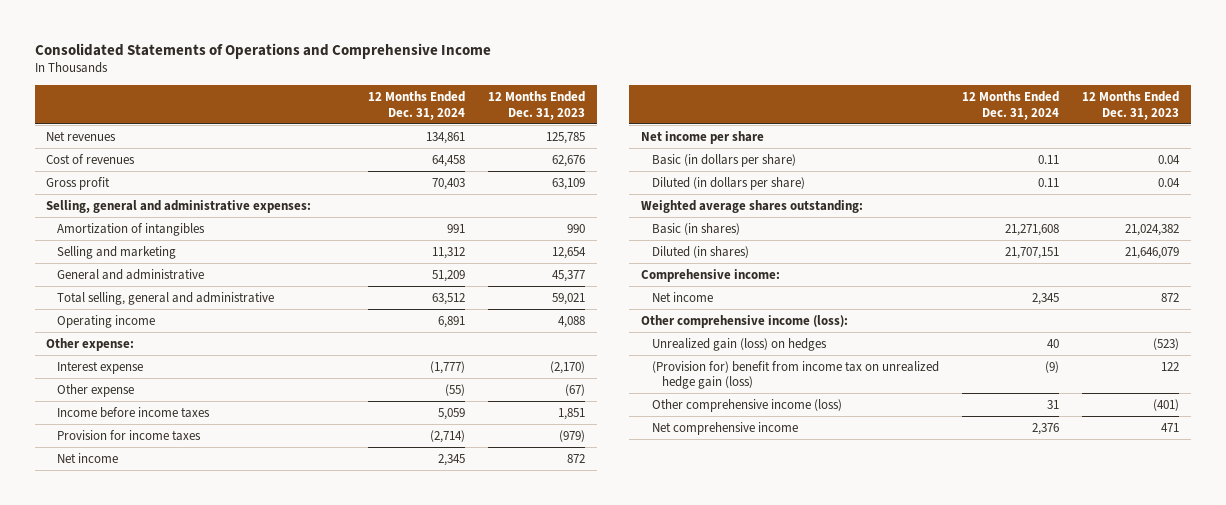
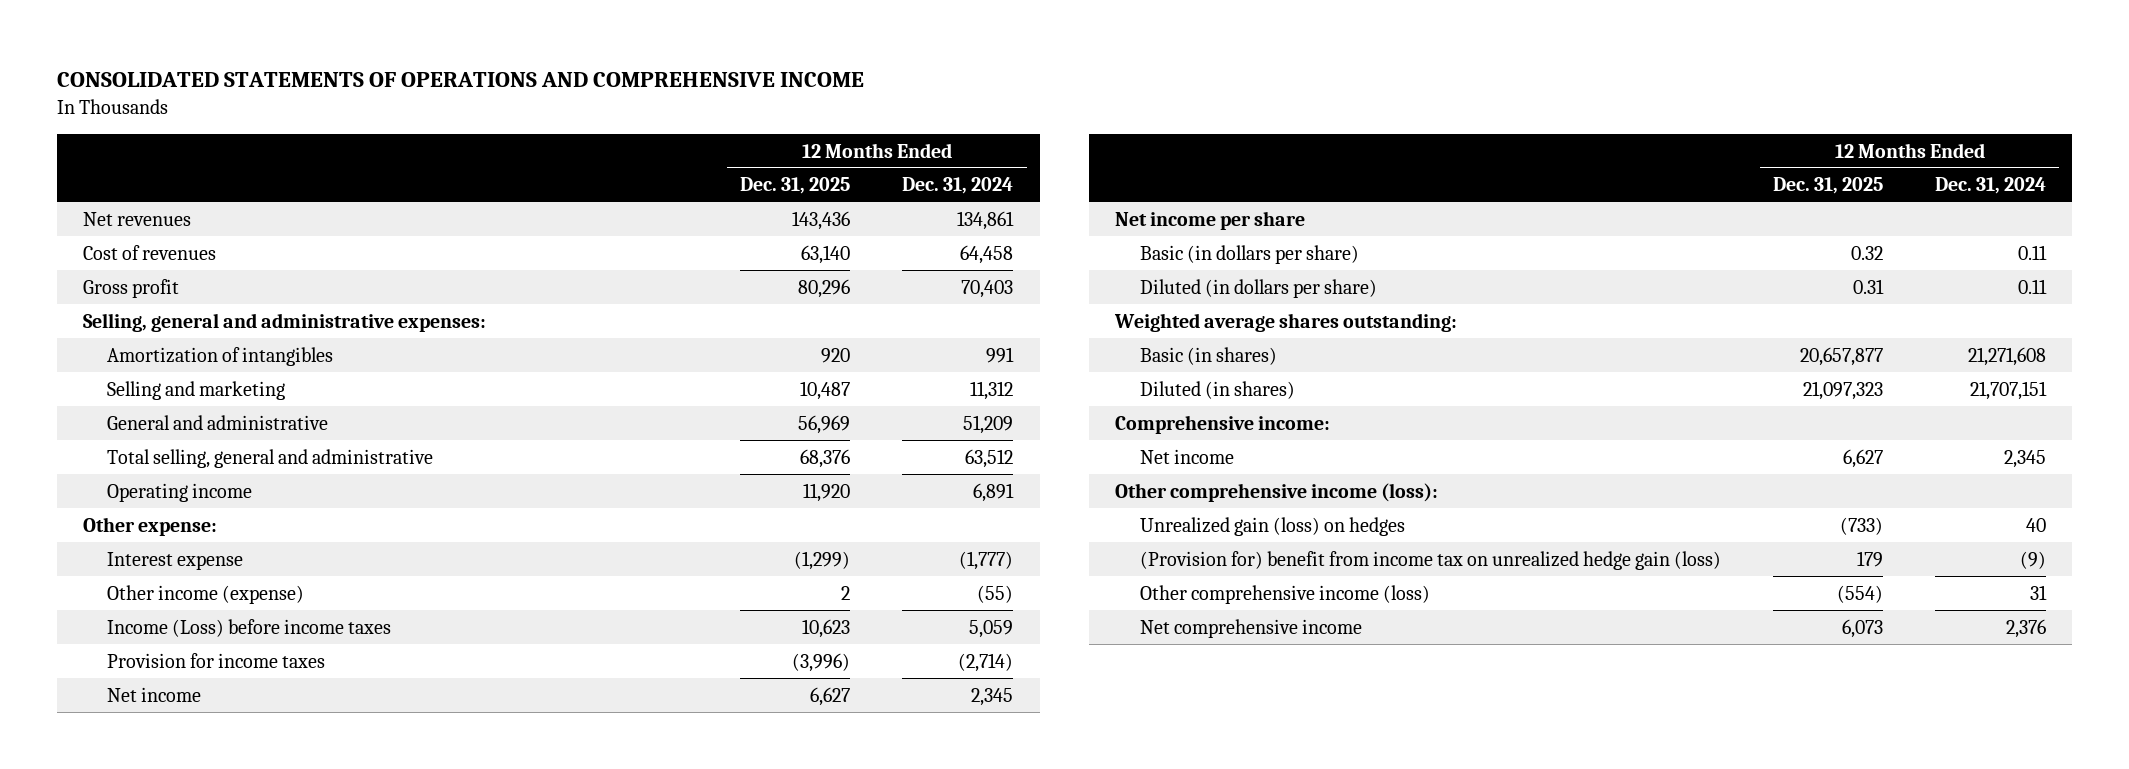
- Consolidated Statements of Operations and Comprehensive Income
+ CONSOLIDATED STATEMENTS OF OPERATIONS AND COMPREHENSIVE INCOME
- | 12 Months Ended Dec. 31, 2024 | 12 Months Ended Dec. 31, 2023
+ | 12 Months Ended Dec. 31, 2025 | 12 Months Ended Dec. 31, 2024
- Other expense | (55) | (67)
- Income before income taxes | 5,059 | 1,851
+ Other income (expense) | 2 | (55)
+ Income (Loss) before income taxes | 10,623 | 5,059

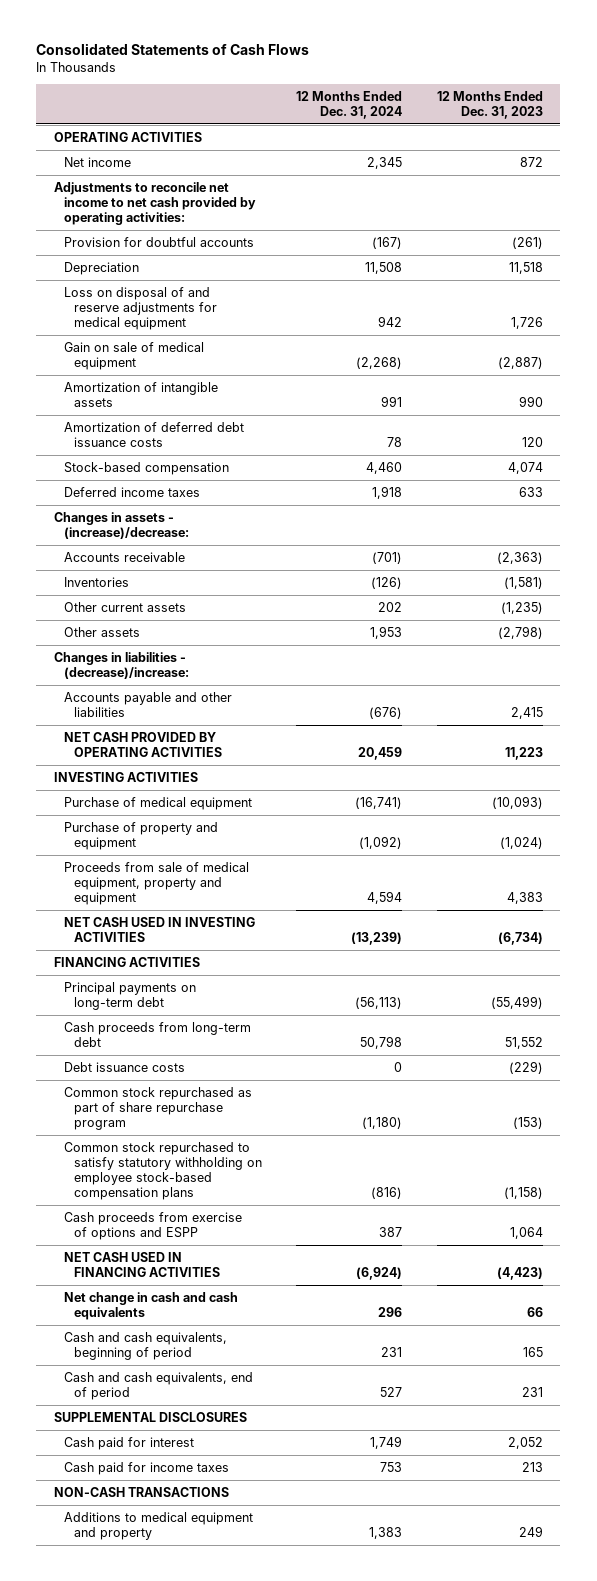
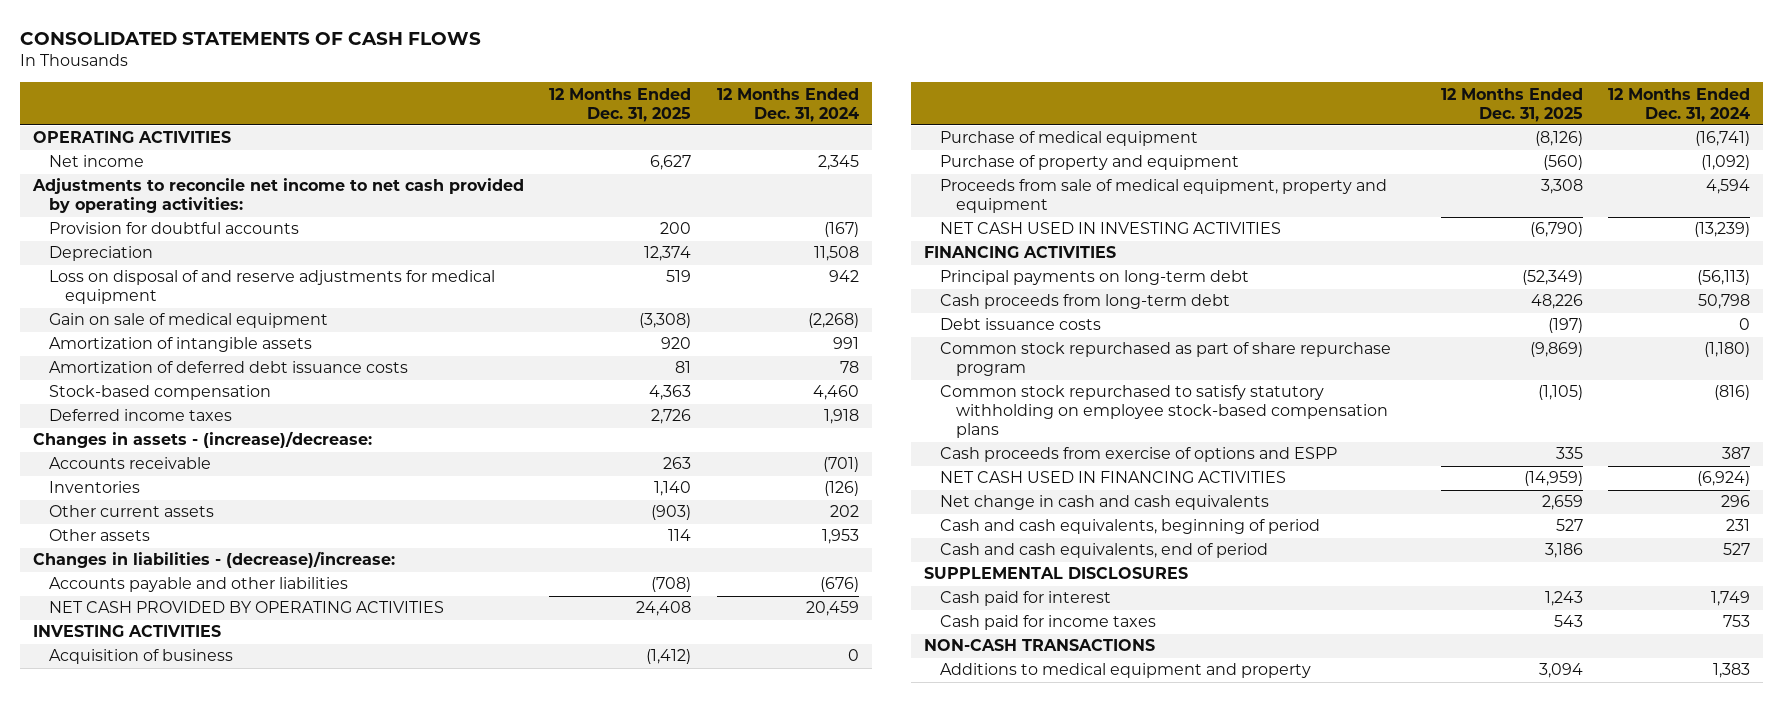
- Consolidated Statements of Cash Flows
+ CONSOLIDATED STATEMENTS OF CASH FLOWS
- | 12 Months Ended Dec. 31, 2024 | 12 Months Ended Dec. 31, 2023
+ | 12 Months Ended Dec. 31, 2025 | 12 Months Ended Dec. 31, 2024
+ Acquisition of business | (1,412) | 0

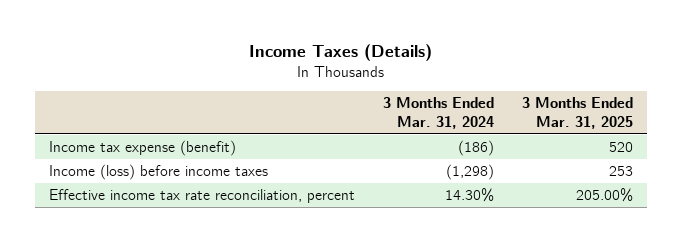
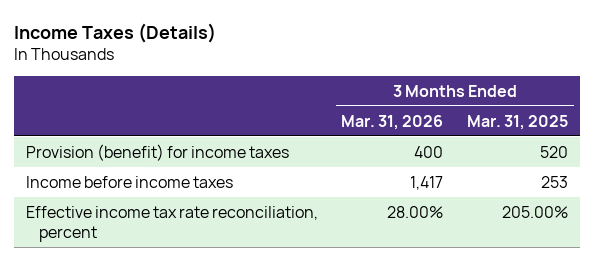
- | 3 Months Ended Mar. 31, 2024 | 3 Months Ended Mar. 31, 2025
+ | 3 Months Ended Mar. 31, 2026 | 3 Months Ended Mar. 31, 2025
- Income tax expense (benefit) | (186) | 520
- Income (loss) before income taxes | (1,298) | 253
+ Provision (benefit) for income taxes | 400 | 520
+ Income before income taxes | 1,417 | 253

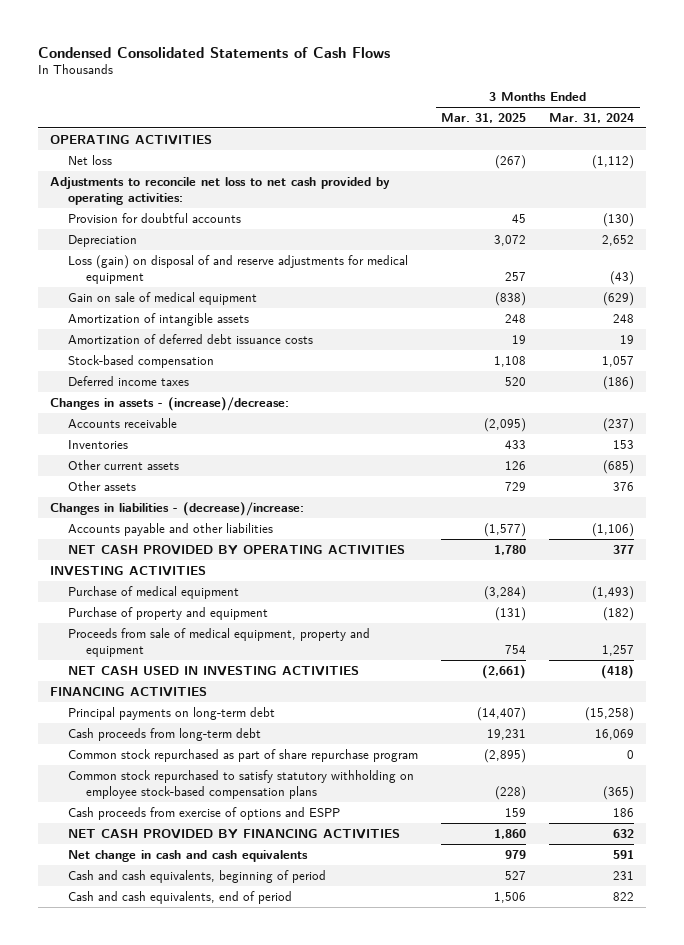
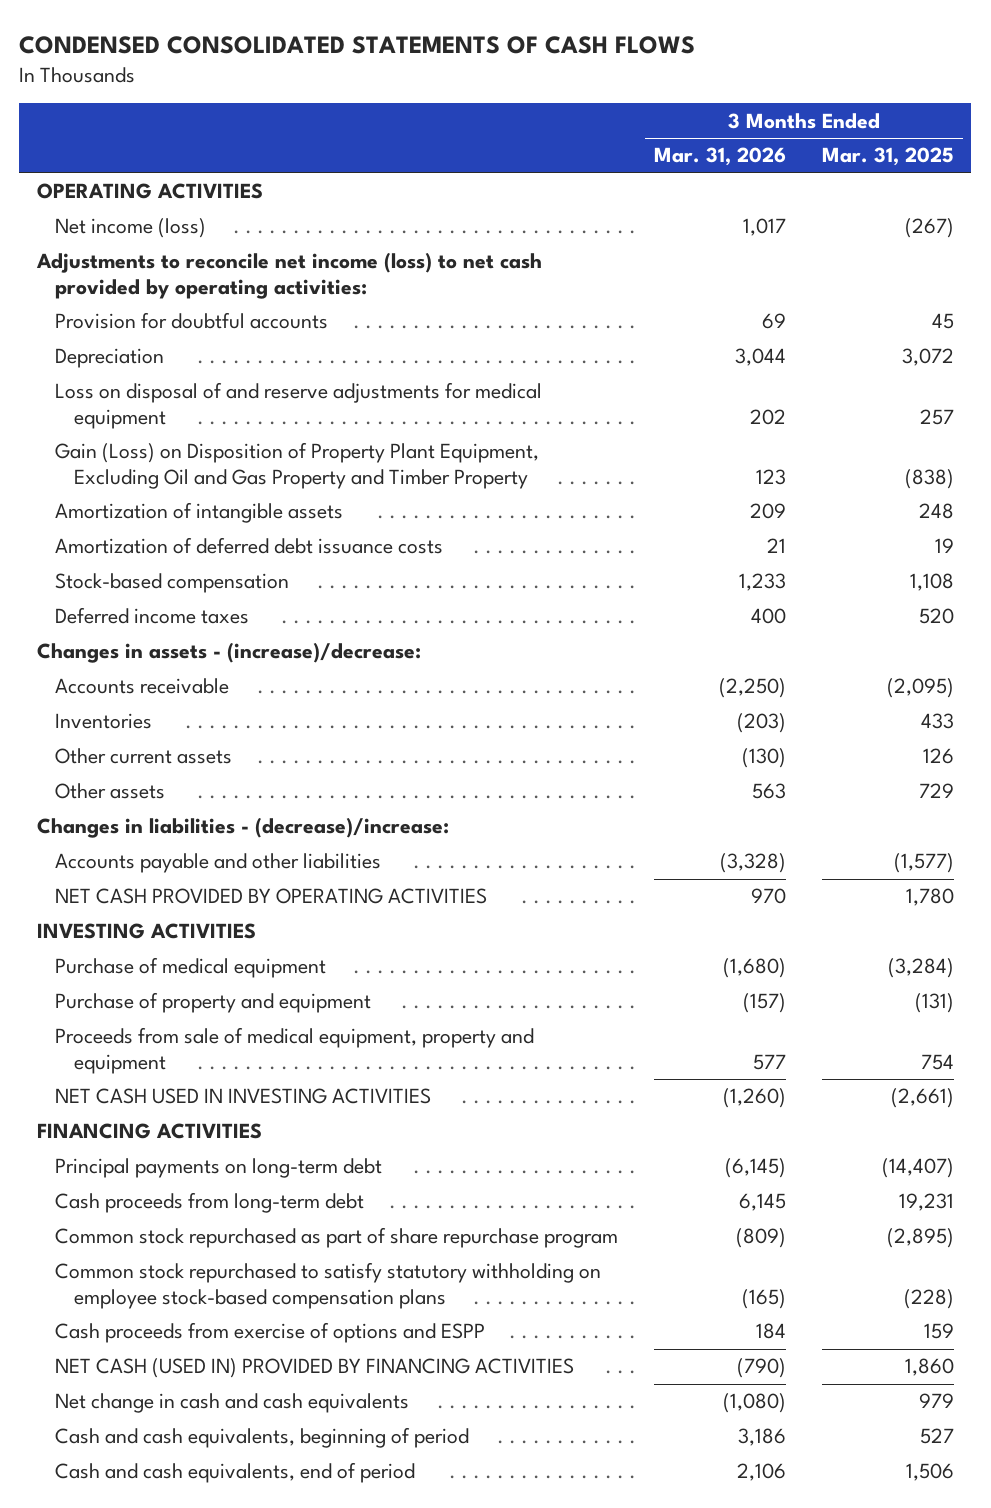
- Condensed Consolidated Statements of Cash Flows
+ CONDENSED CONSOLIDATED STATEMENTS OF CASH FLOWS
- | 3 Months Ended Mar. 31, 2025 | 3 Months Ended Mar. 31, 2024
+ | 3 Months Ended Mar. 31, 2026 | 3 Months Ended Mar. 31, 2025
- Net loss | (267) | (1,112)
- Adjustments to reconcile net loss to net cash provided by operating activities:
+ Net income (loss) | 1,017 | (267)
+ Adjustments to reconcile net income (loss) to net cash provided by operating activities:
- Loss (gain) on disposal of and reserve adjustments for medical equipment | 257 | (43)
- Gain on sale of medical equipment | (838) | (629)
+ Loss on disposal of and reserve adjustments for medical equipment | 202 | 257
+ Gain (Loss) on Disposition of Property Plant Equipment, Excluding Oil and Gas Property and Timber Property | 123 | (838)
- NET CASH PROVIDED BY FINANCING ACTIVITIES | 1,860 | 632
+ NET CASH (USED IN) PROVIDED BY FINANCING ACTIVITIES | (790) | 1,860

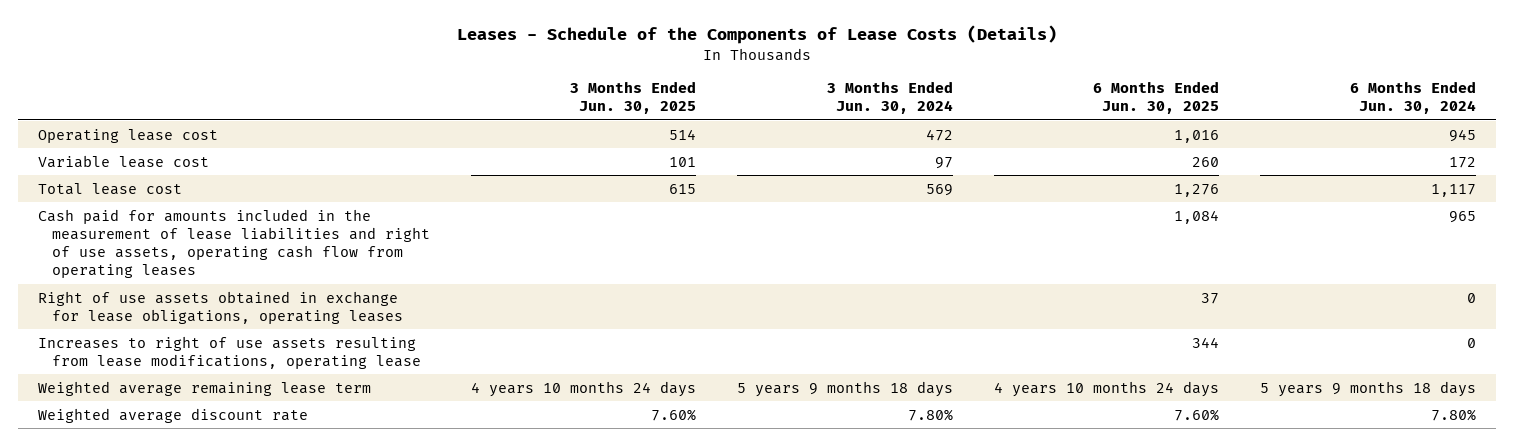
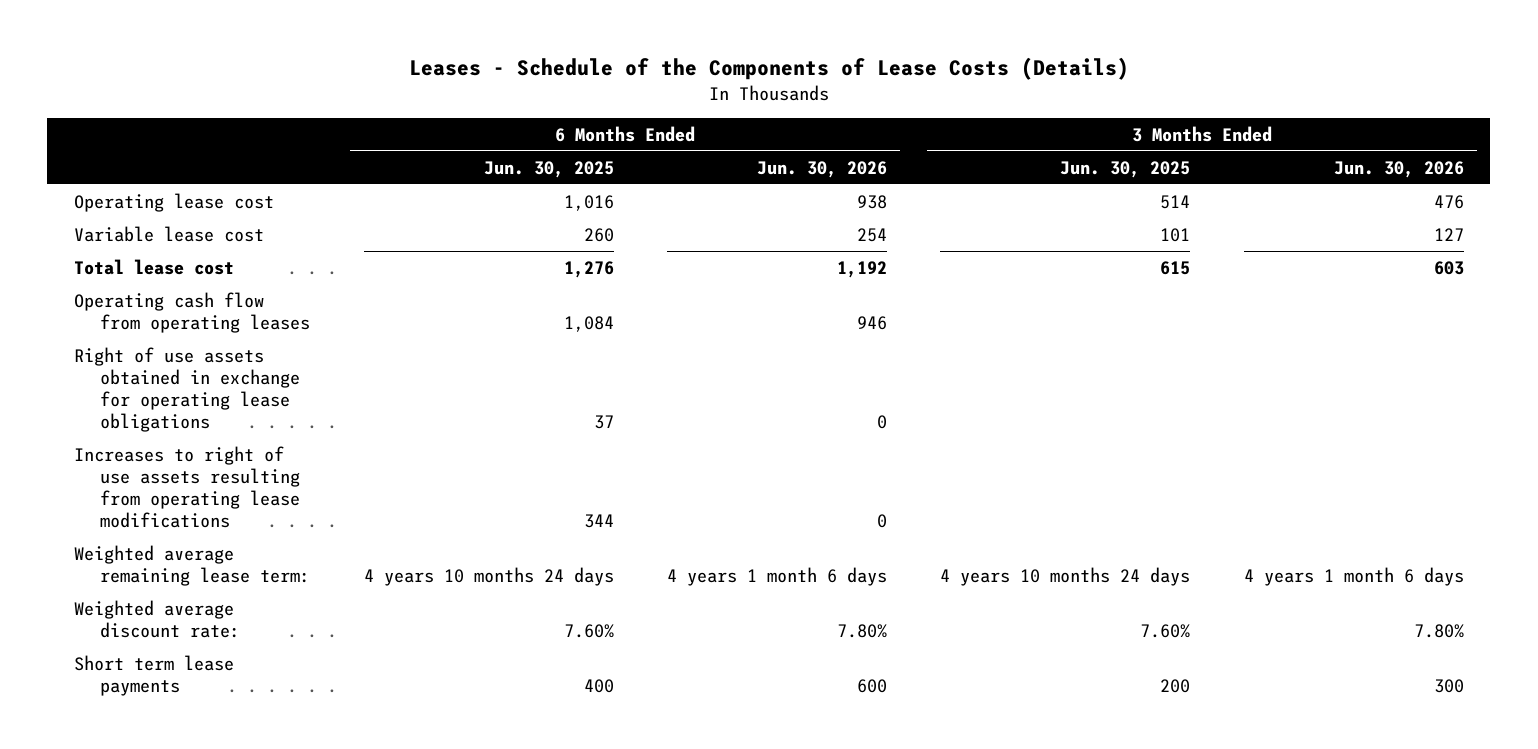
- | 3 Months Ended Jun. 30, 2025 | 3 Months Ended Jun. 30, 2024 | 6 Months Ended Jun. 30, 2025 | 6 Months Ended Jun. 30, 2024
+ | 6 Months Ended Jun. 30, 2025 | 6 Months Ended Jun. 30, 2026 | 3 Months Ended Jun. 30, 2025 | 3 Months Ended Jun. 30, 2026
- Cash paid for amounts included in the measurement of lease liabilities and right of use assets, operating cash flow from operating leases | | | 1,084 | 965
- Right of use assets obtained in exchange for lease obligations, operating leases | | | 37 | 0
- Increases to right of use assets resulting from lease modifications, operating lease | | | 344 | 0
- Weighted average remaining lease term | 4 years 10 months 24 days | 5 years 9 months 18 days | 4 years 10 months 24 days | 5 years 9 months 18 days
- Weighted average discount rate | 7.60% | 7.80% | 7.60% | 7.80%
+ Operating cash flow from operating leases | 1,084 | 946 | |
+ Right of use assets obtained in exchange for operating lease obligations | 37 | 0 | |
+ Increases to right of use assets resulting from operating lease modifications | 344 | 0 | |
+ Weighted average remaining lease term: | 4 years 10 months 24 days | 4 years 1 month 6 days | 4 years 10 months 24 days | 4 years 1 month 6 days
+ Weighted average discount rate: | 7.60% | 7.80% | 7.60% | 7.80%
+ Short term lease payments | 400 | 600 | 200 | 300

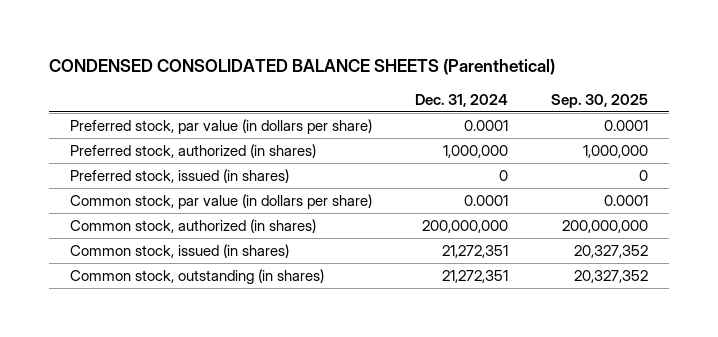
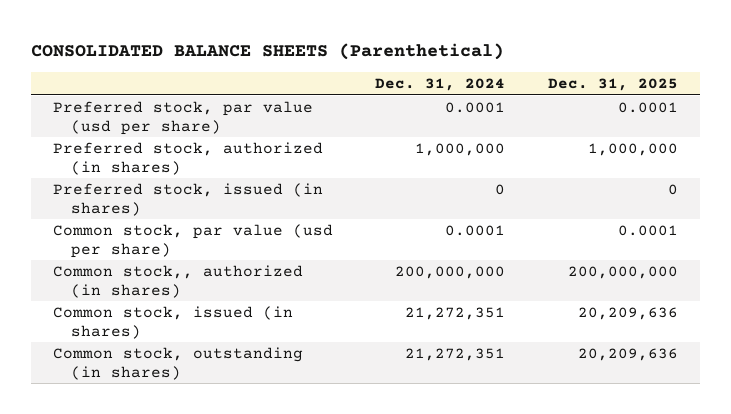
- CONDENSED CONSOLIDATED BALANCE SHEETS (Parenthetical)
+ CONSOLIDATED BALANCE SHEETS (Parenthetical)
- | Dec. 31, 2024 | Sep. 30, 2025
+ | Dec. 31, 2024 | Dec. 31, 2025
- Preferred stock, par value (in dollars per share) | 0.0001 | 0.0001
+ Preferred stock, par value (usd per share) | 0.0001 | 0.0001
- Common stock, par value (in dollars per share) | 0.0001 | 0.0001
- Common stock, authorized (in shares) | 200,000,000 | 200,000,000
+ Common stock, par value (usd per share) | 0.0001 | 0.0001
+ Common stock,, authorized (in shares) | 200,000,000 | 200,000,000

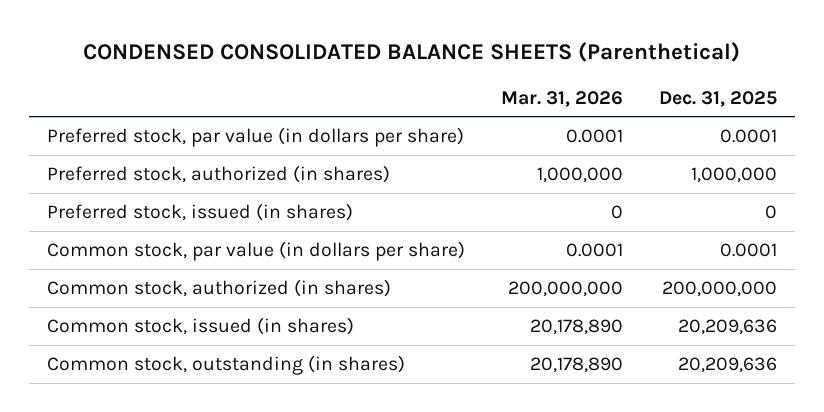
- CONSOLIDATED BALANCE SHEETS (Parenthetical)
+ CONDENSED CONSOLIDATED BALANCE SHEETS (Parenthetical)
- | Dec. 31, 2024 | Dec. 31, 2025
+ | Mar. 31, 2026 | Dec. 31, 2025
- Preferred stock, par value (usd per share) | 0.0001 | 0.0001
+ Preferred stock, par value (in dollars per share) | 0.0001 | 0.0001
- Common stock, par value (usd per share) | 0.0001 | 0.0001
- Common stock,, authorized (in shares) | 200,000,000 | 200,000,000
+ Common stock, par value (in dollars per share) | 0.0001 | 0.0001
+ Common stock, authorized (in shares) | 200,000,000 | 200,000,000

